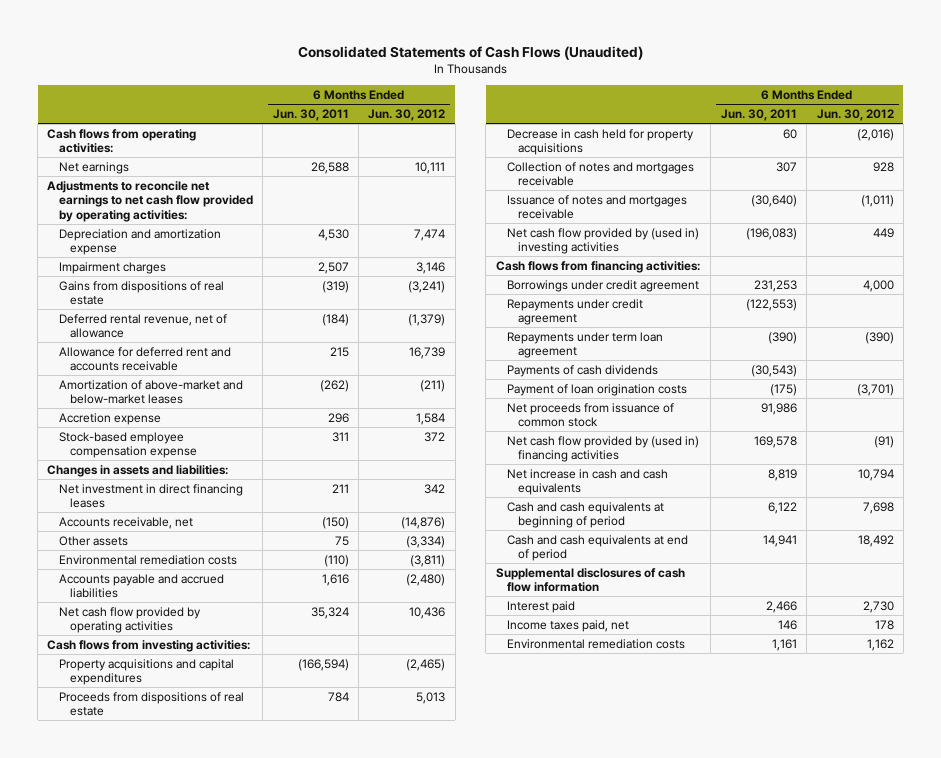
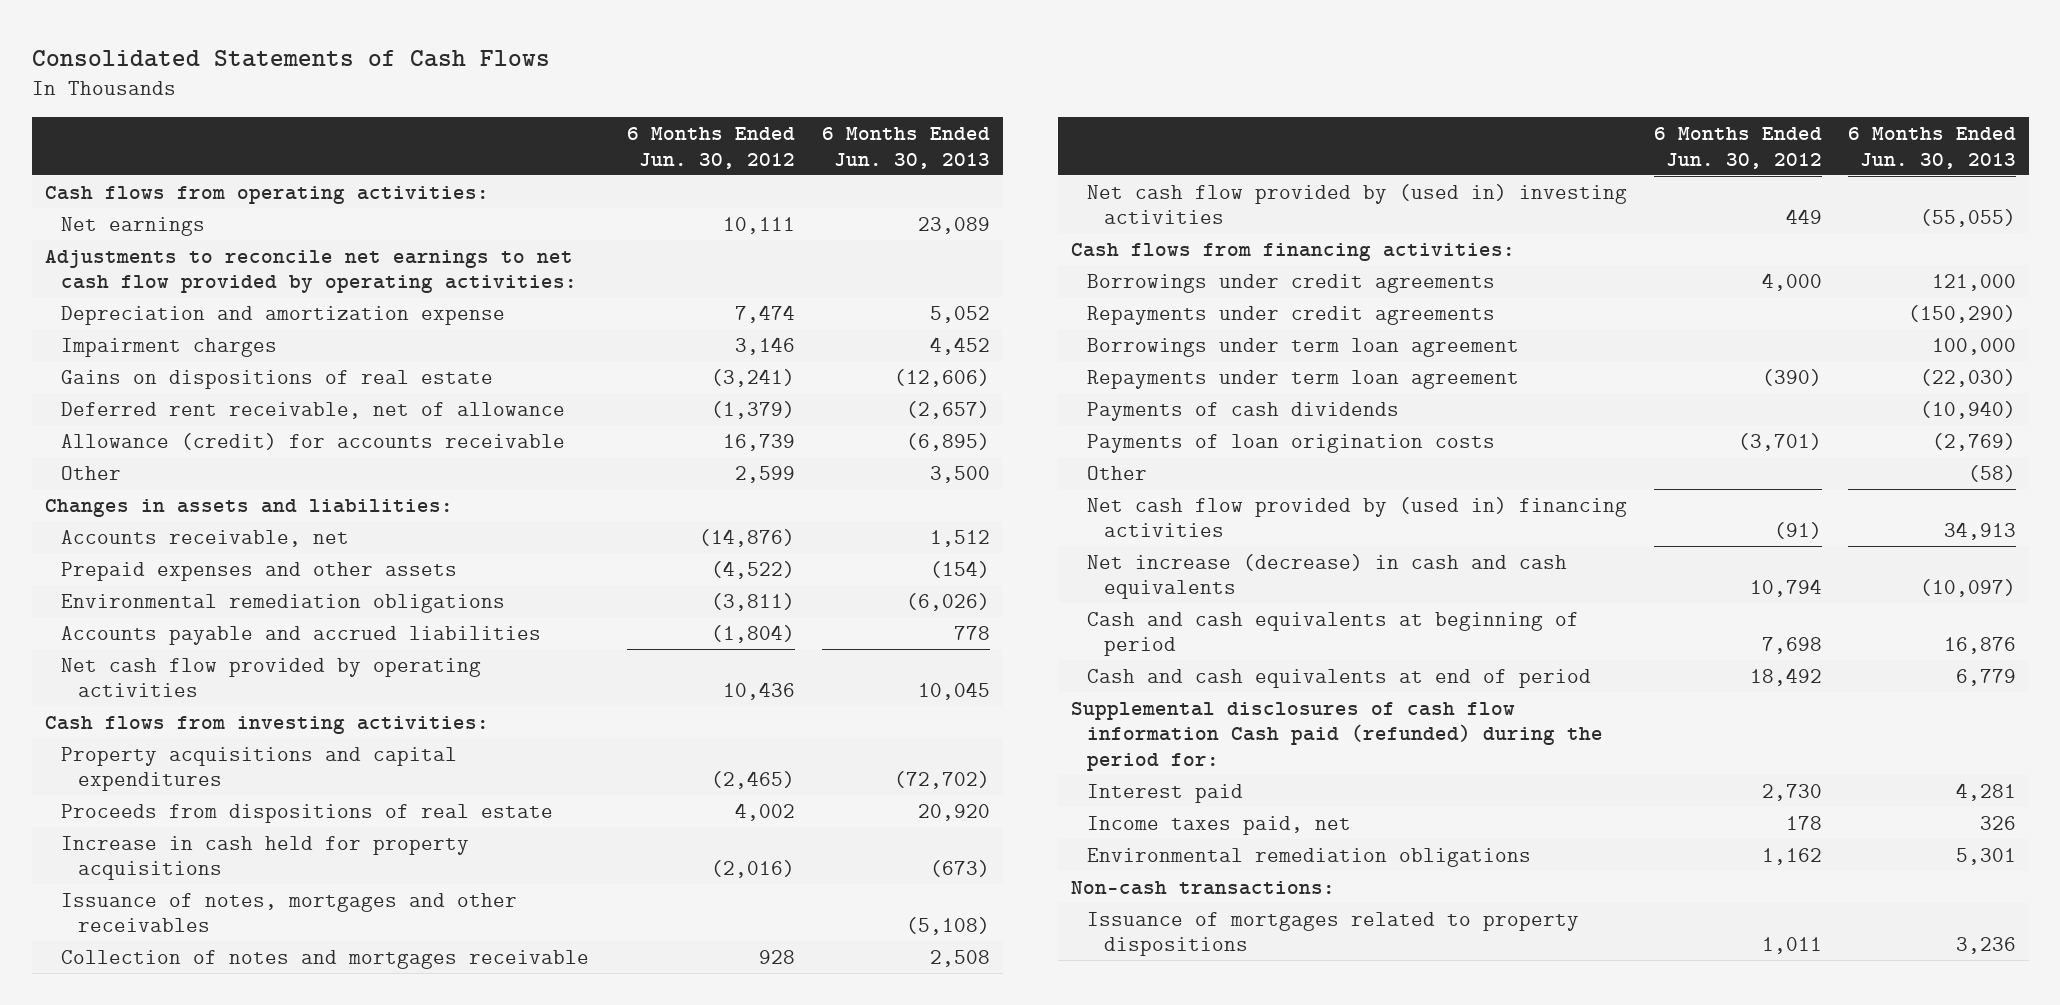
- Consolidated Statements of Cash Flows (Unaudited)
+ Consolidated Statements of Cash Flows
- | 6 Months Ended Jun. 30, 2011 | 6 Months Ended Jun. 30, 2012
+ | 6 Months Ended Jun. 30, 2012 | 6 Months Ended Jun. 30, 2013
- Gains from dispositions of real estate | (319) | (3,241)
- Deferred rental revenue, net of allowance | (184) | (1,379)
- Allowance for deferred rent and accounts receivable | 215 | 16,739
- Amortization of above-market and below-market leases | (262) | (211)
- Accretion expense | 296 | 1,584
- Stock-based employee compensation expense | 311 | 372
+ Gains on dispositions of real estate | (3,241) | (12,606)
+ Deferred rent receivable, net of allowance | (1,379) | (2,657)
+ Allowance (credit) for accounts receivable | 16,739 | (6,895)
+ Other | 2,599 | 3,500
- Net investment in direct financing leases | 211 | 342
- Other assets | 75 | (3,334)
- Environmental remediation costs | (110) | (3,811)
- Accounts payable and accrued liabilities | 1,616 | (2,480)
+ Prepaid expenses and other assets | (4,522) | (154)
+ Environmental remediation obligations | (3,811) | (6,026)
+ Accounts payable and accrued liabilities | (1,804) | 778
- Proceeds from dispositions of real estate | 784 | 5,013
- Decrease in cash held for property acquisitions | 60 | (2,016)
+ Proceeds from dispositions of real estate | 4,002 | 20,920
+ Increase in cash held for property acquisitions | (2,016) | (673)
+ Issuance of notes, mortgages and other receivables | | (5,108)
- Issuance of notes and mortgages receivable | (30,640) | (1,011)
- Borrowings under credit agreement | 231,253 | 4,000
- Repayments under credit agreement | (122,553) |
+ Borrowings under credit agreements | 4,000 | 121,000
+ Repayments under credit agreements | | (150,290)
+ Borrowings under term loan agreement | | 100,000
- Payment of loan origination costs | (175) | (3,701)
- Net proceeds from issuance of common stock | 91,986 |
+ Payments of loan origination costs | (3,701) | (2,769)
+ Other | | (58)
- Net increase in cash and cash equivalents | 8,819 | 10,794
+ Net increase (decrease) in cash and cash equivalents | 10,794 | (10,097)
- Supplemental disclosures of cash flow information
+ Supplemental disclosures of cash flow information Cash paid (refunded) during the period for:
- Environmental remediation costs | 1,161 | 1,162
+ Environmental remediation obligations | 1,162 | 5,301
+ Non-cash transactions:
+ Issuance of mortgages related to property dispositions | 1,011 | 3,236

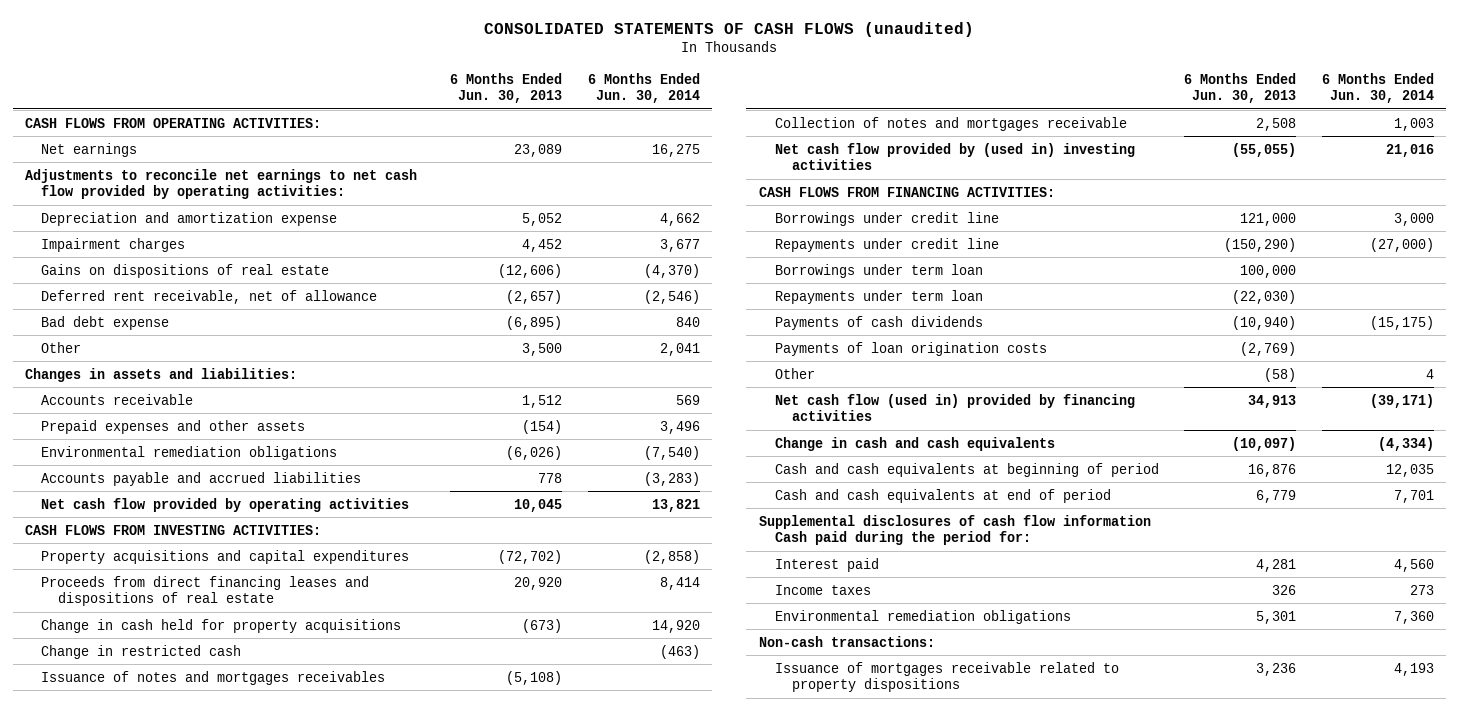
- Consolidated Statements of Cash Flows
+ CONSOLIDATED STATEMENTS OF CASH FLOWS (unaudited)
- | 6 Months Ended Jun. 30, 2012 | 6 Months Ended Jun. 30, 2013
+ | 6 Months Ended Jun. 30, 2013 | 6 Months Ended Jun. 30, 2014
- Cash flows from operating activities:
+ CASH FLOWS FROM OPERATING ACTIVITIES:
- Allowance (credit) for accounts receivable | 16,739 | (6,895)
+ Bad debt expense | (6,895) | 840
- Accounts receivable, net | (14,876) | 1,512
+ Accounts receivable | 1,512 | 569
- Cash flows from investing activities:
+ CASH FLOWS FROM INVESTING ACTIVITIES:
- Proceeds from dispositions of real estate | 4,002 | 20,920
- Increase in cash held for property acquisitions | (2,016) | (673)
- Issuance of notes, mortgages and other receivables | | (5,108)
+ Proceeds from direct financing leases and dispositions of real estate | 20,920 | 8,414
+ Change in cash held for property acquisitions | (673) | 14,920
+ Change in restricted cash | | (463)
+ Issuance of notes and mortgages receivables | (5,108) |
- Cash flows from financing activities:
- Borrowings under credit agreements | 4,000 | 121,000
- Repayments under credit agreements | | (150,290)
- Borrowings under term loan agreement | | 100,000
- Repayments under term loan agreement | (390) | (22,030)
+ CASH FLOWS FROM FINANCING ACTIVITIES:
+ Borrowings under credit line | 121,000 | 3,000
+ Repayments under credit line | (150,290) | (27,000)
+ Borrowings under term loan | 100,000 |
+ Repayments under term loan | (22,030) |
- Net cash flow provided by (used in) financing activities | (91) | 34,913
- Net increase (decrease) in cash and cash equivalents | 10,794 | (10,097)
+ Net cash flow (used in) provided by financing activities | 34,913 | (39,171)
+ Change in cash and cash equivalents | (10,097) | (4,334)
- Supplemental disclosures of cash flow information Cash paid (refunded) during the period for:
+ Supplemental disclosures of cash flow information Cash paid during the period for:
- Income taxes paid, net | 178 | 326
+ Income taxes | 326 | 273
- Issuance of mortgages related to property dispositions | 1,011 | 3,236
+ Issuance of mortgages receivable related to property dispositions | 3,236 | 4,193

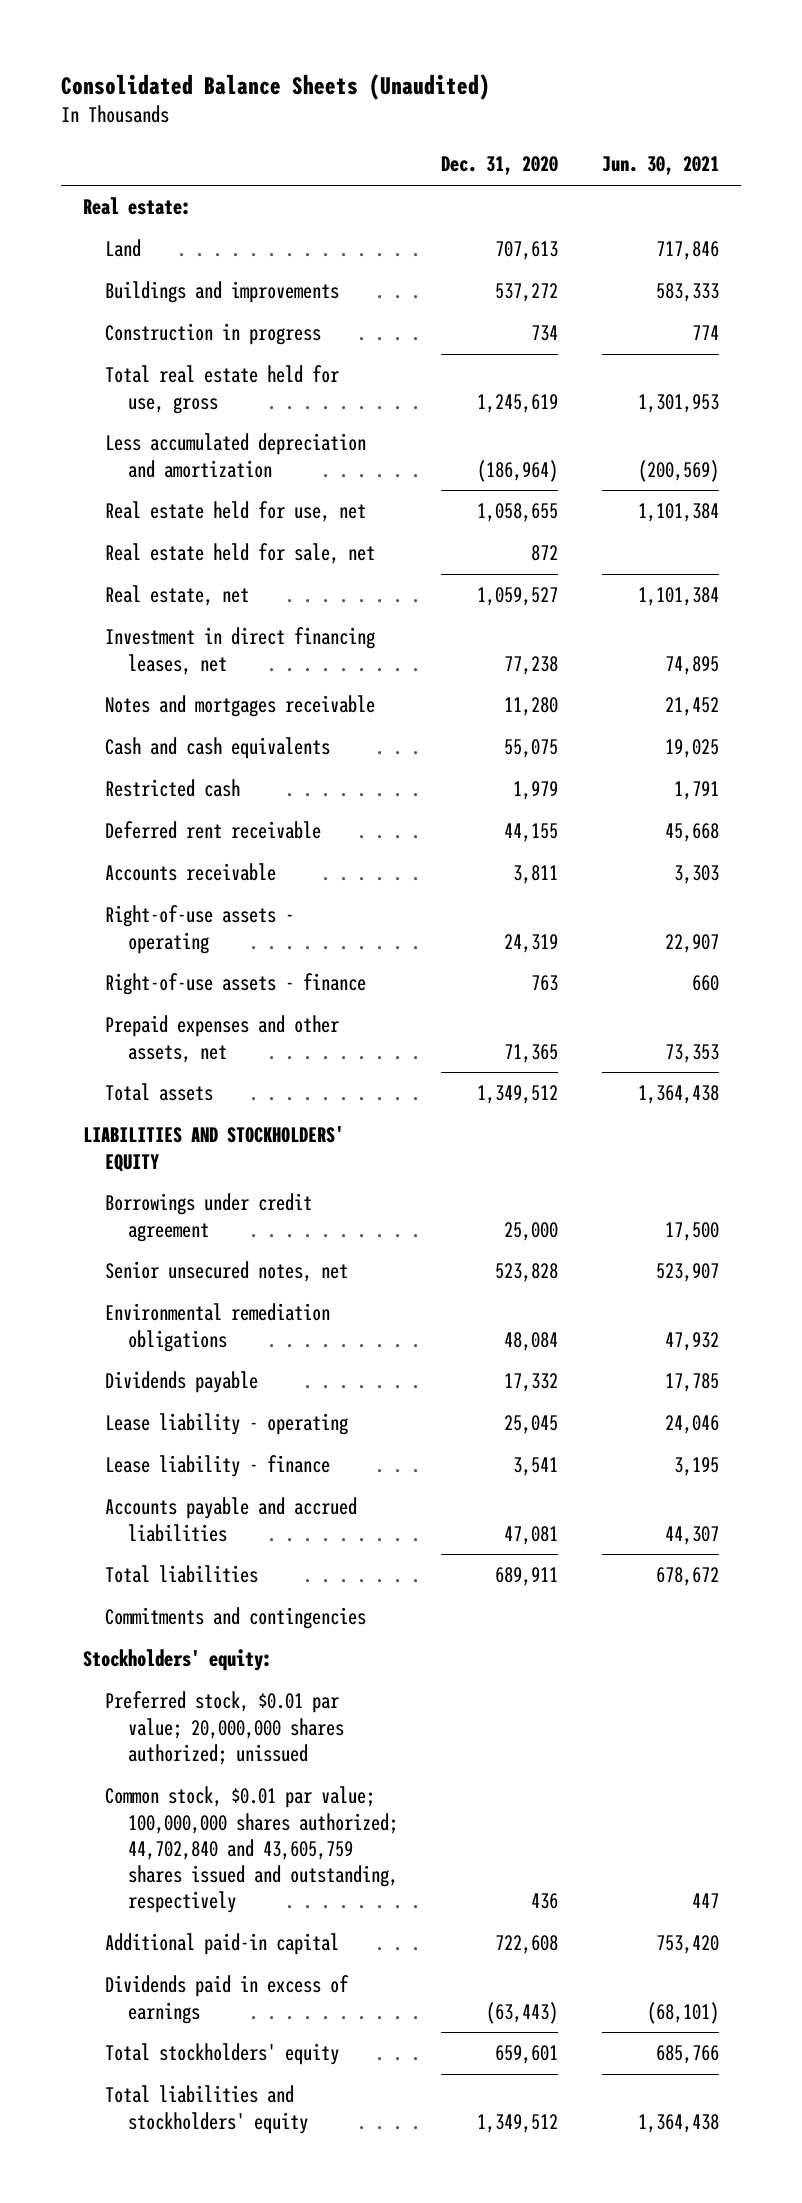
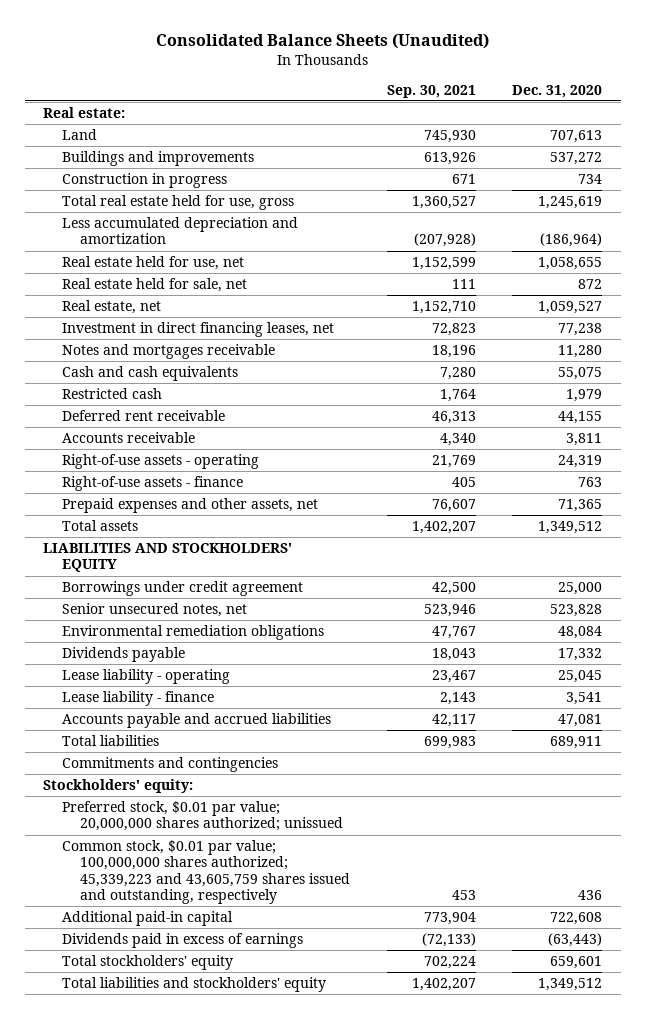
- | Dec. 31, 2020 | Jun. 30, 2021
+ | Sep. 30, 2021 | Dec. 31, 2020
- Common stock, $0.01 par value; 100,000,000 shares authorized; 44,702,840 and 43,605,759 shares issued and outstanding, respectively | 436 | 447
+ Common stock, $0.01 par value; 100,000,000 shares authorized; 45,339,223 and 43,605,759 shares issued and outstanding, respectively | 453 | 436

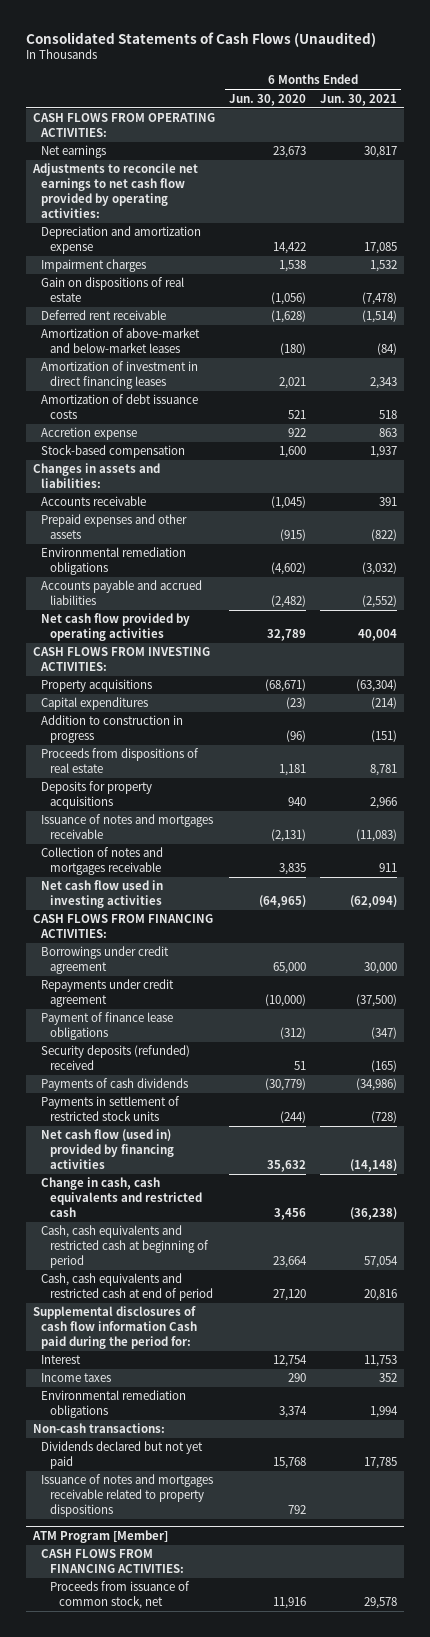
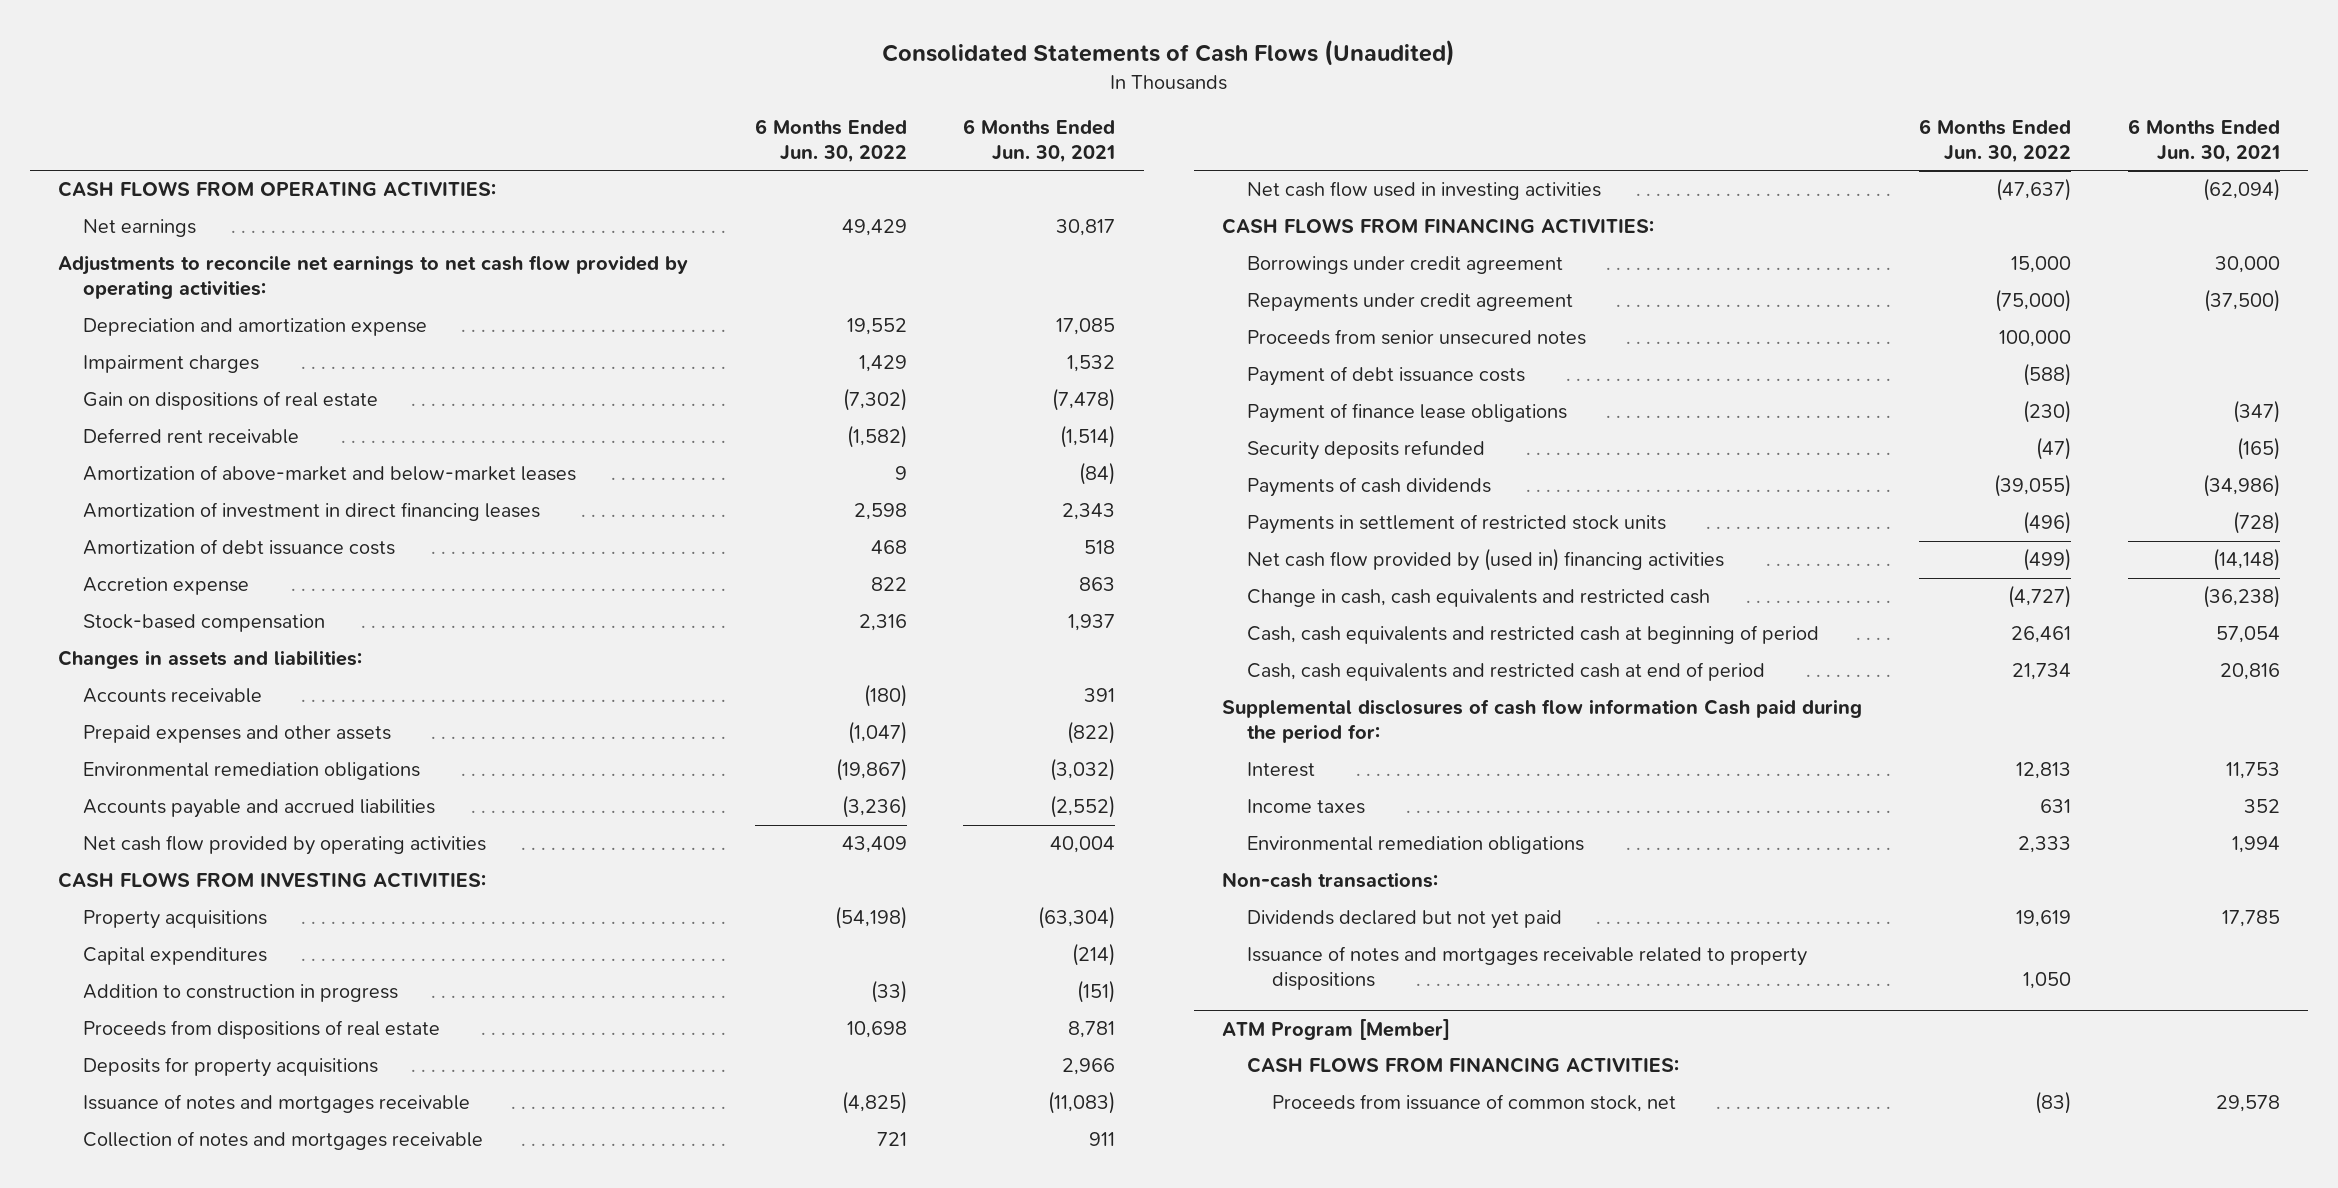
- | 6 Months Ended Jun. 30, 2020 | 6 Months Ended Jun. 30, 2021
+ | 6 Months Ended Jun. 30, 2022 | 6 Months Ended Jun. 30, 2021
+ Proceeds from senior unsecured notes | 100,000 |
+ Payment of debt issuance costs | (588) |
- Security deposits (refunded) received | 51 | (165)
+ Security deposits refunded | (47) | (165)
- Net cash flow (used in) provided by financing activities | 35,632 | (14,148)
+ Net cash flow provided by (used in) financing activities | (499) | (14,148)

